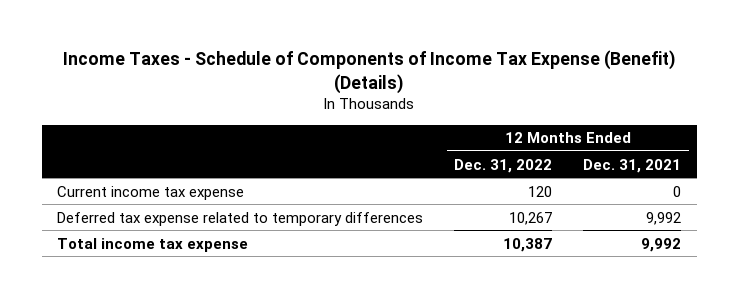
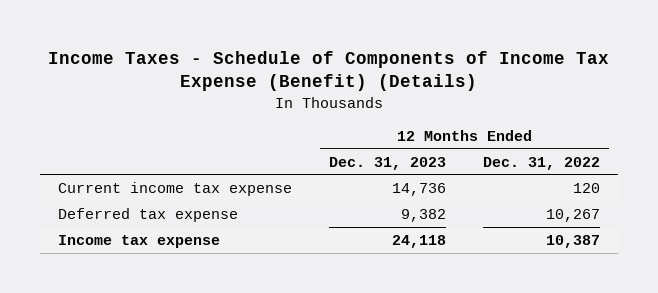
- | 12 Months Ended Dec. 31, 2022 | 12 Months Ended Dec. 31, 2021
+ | 12 Months Ended Dec. 31, 2023 | 12 Months Ended Dec. 31, 2022
- Deferred tax expense related to temporary differences | 10,267 | 9,992
- Total income tax expense | 10,387 | 9,992
+ Deferred tax expense | 9,382 | 10,267
+ Income tax expense | 24,118 | 10,387

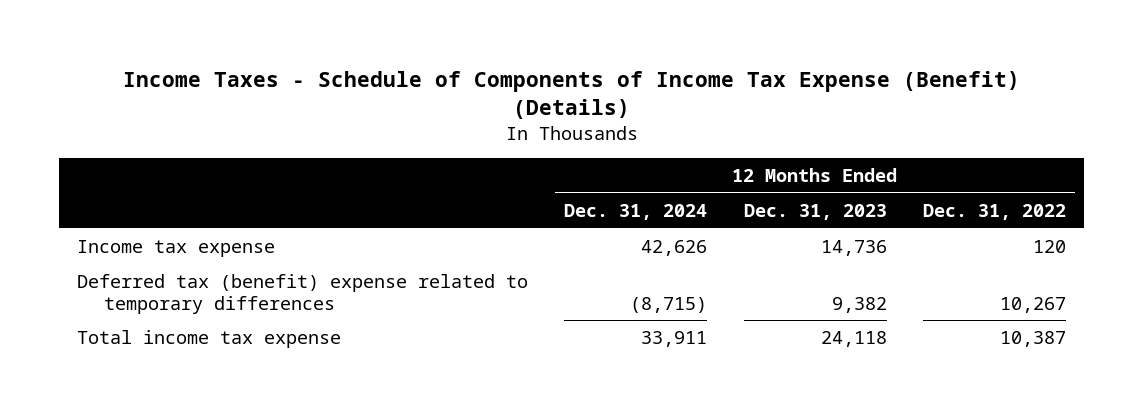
- | 12 Months Ended Dec. 31, 2023 | 12 Months Ended Dec. 31, 2022
+ | 12 Months Ended Dec. 31, 2024 | 12 Months Ended Dec. 31, 2023 | 12 Months Ended Dec. 31, 2022
- Current income tax expense | 14,736 | 120
- Deferred tax expense | 9,382 | 10,267
- Income tax expense | 24,118 | 10,387
+ Income tax expense | 42,626 | 14,736 | 120
+ Deferred tax (benefit) expense related to temporary differences | (8,715) | 9,382 | 10,267
+ Total income tax expense | 33,911 | 24,118 | 10,387

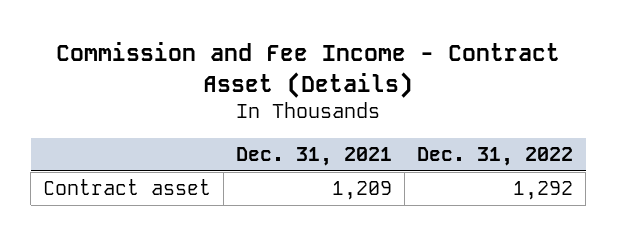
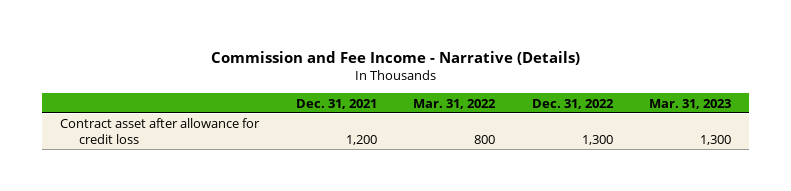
- Commission and Fee Income - Contract Asset (Details)
+ Commission and Fee Income - Narrative (Details)
- | Dec. 31, 2021 | Dec. 31, 2022
+ | Dec. 31, 2021 | Mar. 31, 2022 | Dec. 31, 2022 | Mar. 31, 2023
- Contract asset | 1,209 | 1,292
+ Contract asset after allowance for credit loss | 1,200 | 800 | 1,300 | 1,300

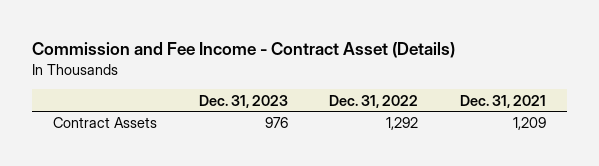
- Commission and Fee Income - Narrative (Details)
+ Commission and Fee Income - Contract Asset (Details)
- | Dec. 31, 2021 | Mar. 31, 2022 | Dec. 31, 2022 | Mar. 31, 2023
+ | Dec. 31, 2023 | Dec. 31, 2022 | Dec. 31, 2021
- Contract asset after allowance for credit loss | 1,200 | 800 | 1,300 | 1,300
+ Contract Assets | 976 | 1,292 | 1,209

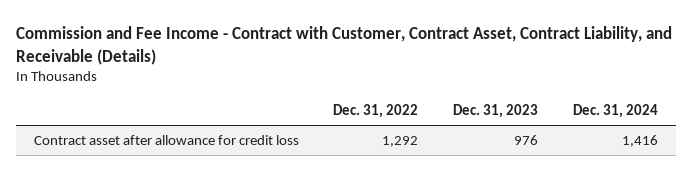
- Commission and Fee Income - Contract Asset (Details)
+ Commission and Fee Income - Contract with Customer, Contract Asset, Contract Liability, and Receivable (Details)
- | Dec. 31, 2023 | Dec. 31, 2022 | Dec. 31, 2021
+ | Dec. 31, 2022 | Dec. 31, 2023 | Dec. 31, 2024
- Contract Assets | 976 | 1,292 | 1,209
+ Contract asset after allowance for credit loss | 1,292 | 976 | 1,416

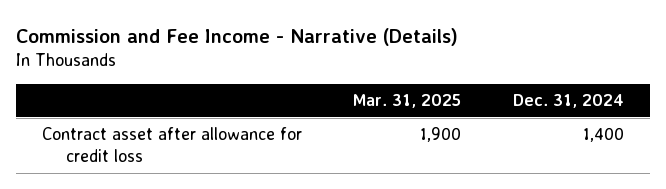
- Commission and Fee Income - Contract with Customer, Contract Asset, Contract Liability, and Receivable (Details)
+ Commission and Fee Income - Narrative (Details)
- | Dec. 31, 2022 | Dec. 31, 2023 | Dec. 31, 2024
+ | Mar. 31, 2025 | Dec. 31, 2024
- Contract asset after allowance for credit loss | 1,292 | 976 | 1,416
+ Contract asset after allowance for credit loss | 1,900 | 1,400

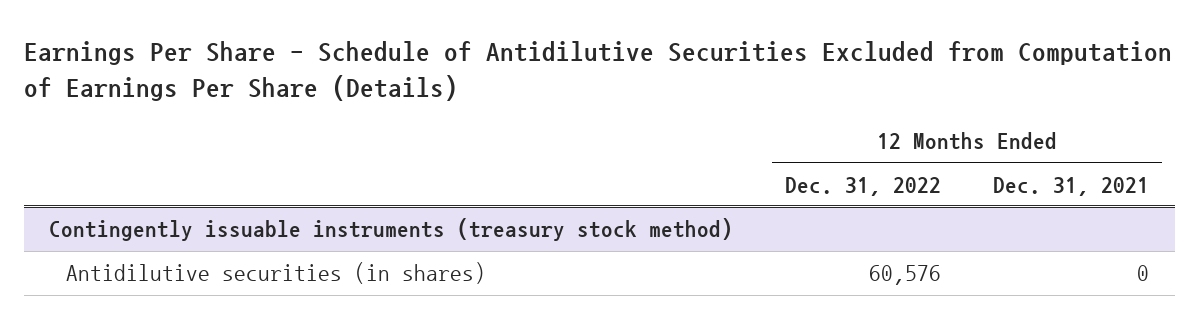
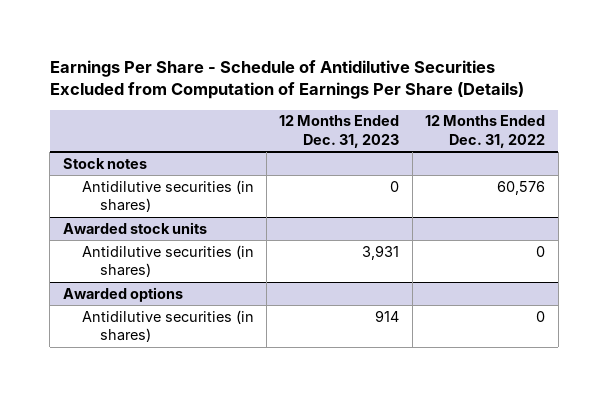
- | 12 Months Ended Dec. 31, 2022 | 12 Months Ended Dec. 31, 2021
+ | 12 Months Ended Dec. 31, 2023 | 12 Months Ended Dec. 31, 2022
- Contingently issuable instruments (treasury stock method)
+ Stock notes
+ Awarded stock units
+ Antidilutive securities (in shares) | 3,931 | 0
+ Awarded options
+ Antidilutive securities (in shares) | 914 | 0

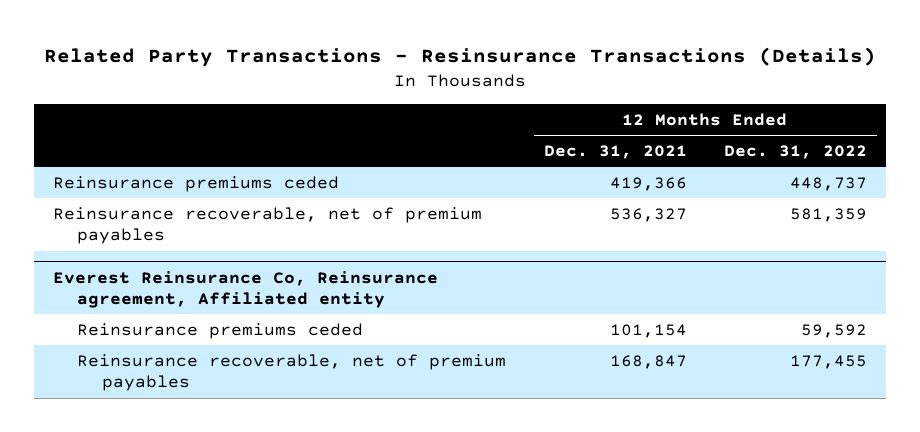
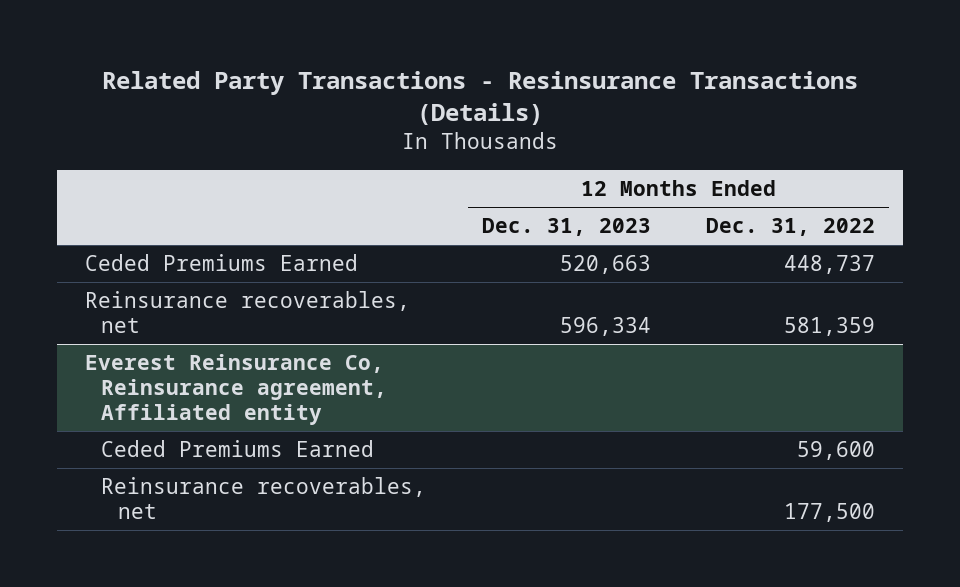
- | 12 Months Ended Dec. 31, 2021 | 12 Months Ended Dec. 31, 2022
+ | 12 Months Ended Dec. 31, 2023 | 12 Months Ended Dec. 31, 2022
- Reinsurance premiums ceded | 419,366 | 448,737
- Reinsurance recoverable, net of premium payables | 536,327 | 581,359
+ Ceded Premiums Earned | 520,663 | 448,737
+ Reinsurance recoverables, net | 596,334 | 581,359
@ Everest Reinsurance Co, Reinsurance agreement, Affiliated entity
- Reinsurance premiums ceded | 101,154 | 59,592
- Reinsurance recoverable, net of premium payables | 168,847 | 177,455
+ Ceded Premiums Earned | | 59,600
+ Reinsurance recoverables, net | | 177,500

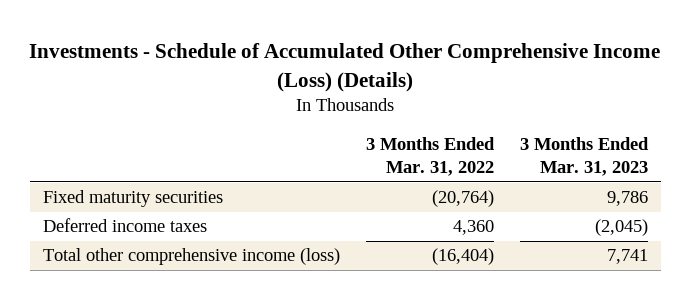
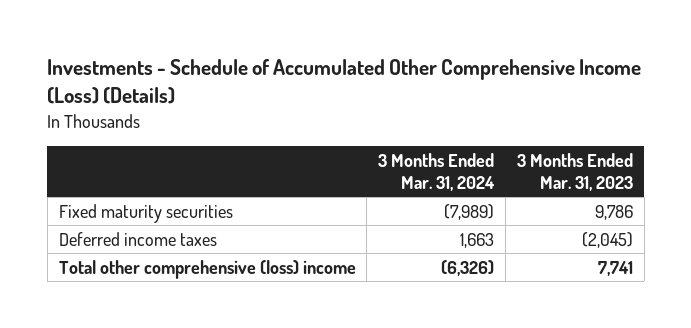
- | 3 Months Ended Mar. 31, 2022 | 3 Months Ended Mar. 31, 2023
+ | 3 Months Ended Mar. 31, 2024 | 3 Months Ended Mar. 31, 2023
- Total other comprehensive income (loss) | (16,404) | 7,741
+ Total other comprehensive (loss) income | (6,326) | 7,741

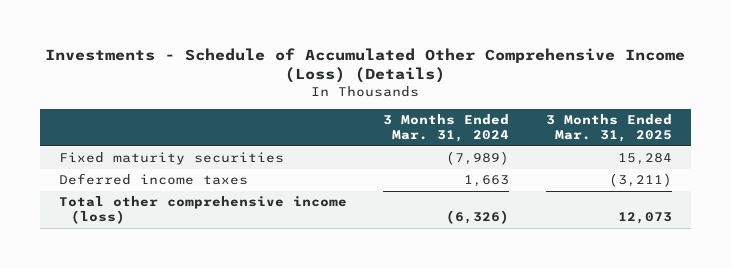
- | 3 Months Ended Mar. 31, 2024 | 3 Months Ended Mar. 31, 2023
+ | 3 Months Ended Mar. 31, 2024 | 3 Months Ended Mar. 31, 2025
- Total other comprehensive (loss) income | (6,326) | 7,741
+ Total other comprehensive income (loss) | (6,326) | 12,073

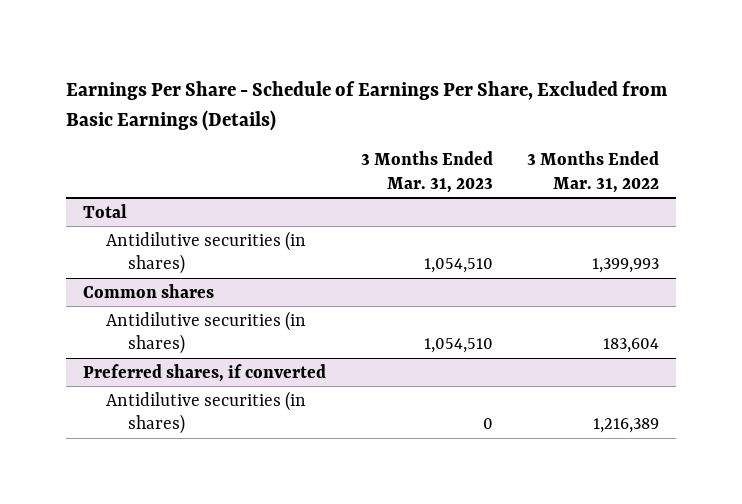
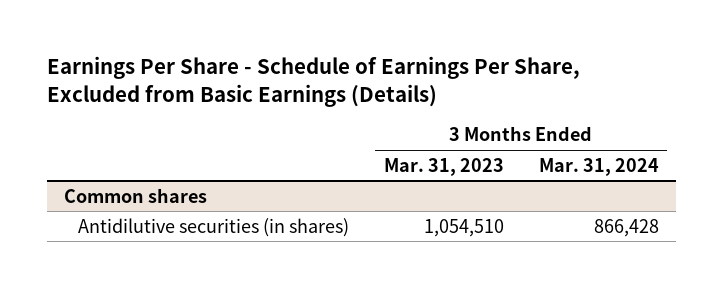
- | 3 Months Ended Mar. 31, 2023 | 3 Months Ended Mar. 31, 2022
+ | 3 Months Ended Mar. 31, 2023 | 3 Months Ended Mar. 31, 2024
- Total
- Antidilutive securities (in shares) | 1,054,510 | 1,399,993
- Preferred shares, if converted
- Antidilutive securities (in shares) | 0 | 1,216,389

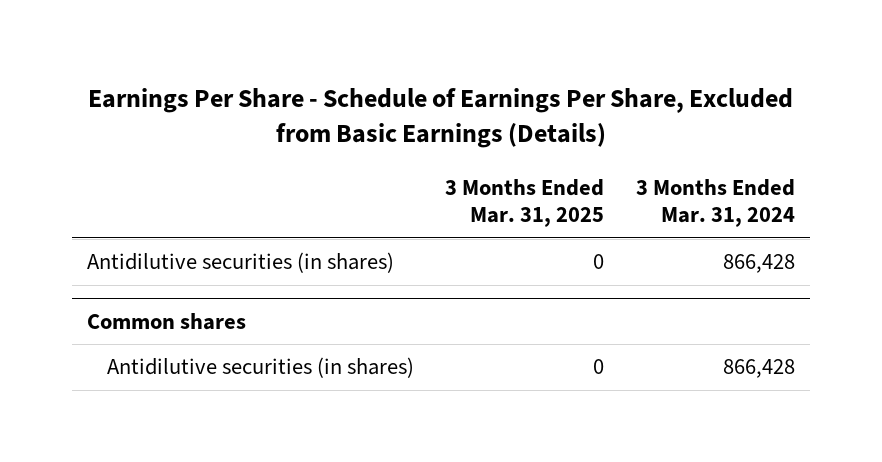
- | 3 Months Ended Mar. 31, 2023 | 3 Months Ended Mar. 31, 2024
+ | 3 Months Ended Mar. 31, 2025 | 3 Months Ended Mar. 31, 2024
+ Antidilutive securities (in shares) | 0 | 866,428

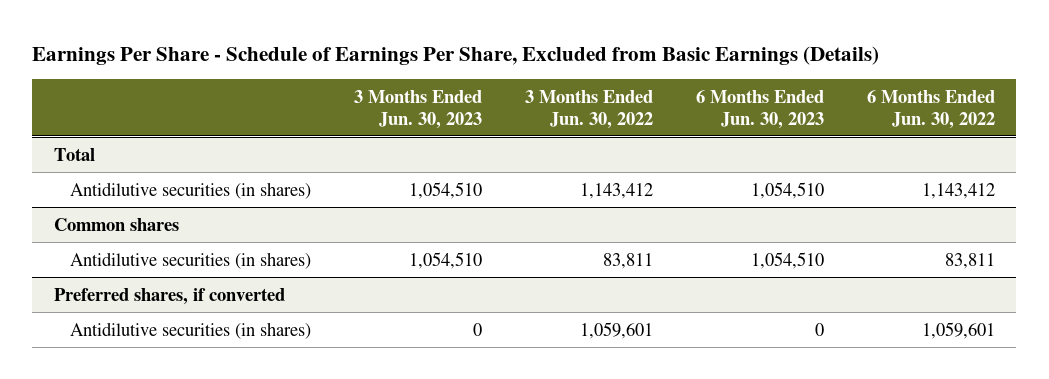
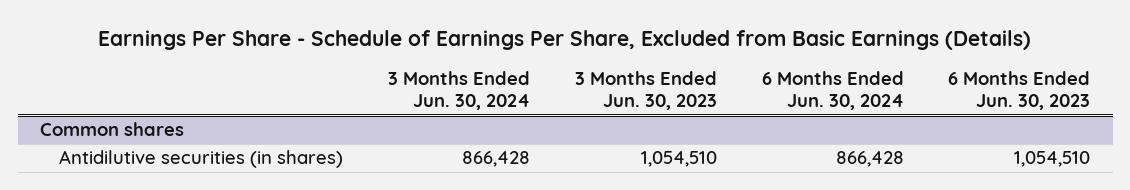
- | 3 Months Ended Jun. 30, 2023 | 3 Months Ended Jun. 30, 2022 | 6 Months Ended Jun. 30, 2023 | 6 Months Ended Jun. 30, 2022
+ | 3 Months Ended Jun. 30, 2024 | 3 Months Ended Jun. 30, 2023 | 6 Months Ended Jun. 30, 2024 | 6 Months Ended Jun. 30, 2023
- Total
- Antidilutive securities (in shares) | 1,054,510 | 1,143,412 | 1,054,510 | 1,143,412
- Preferred shares, if converted
- Antidilutive securities (in shares) | 0 | 1,059,601 | 0 | 1,059,601

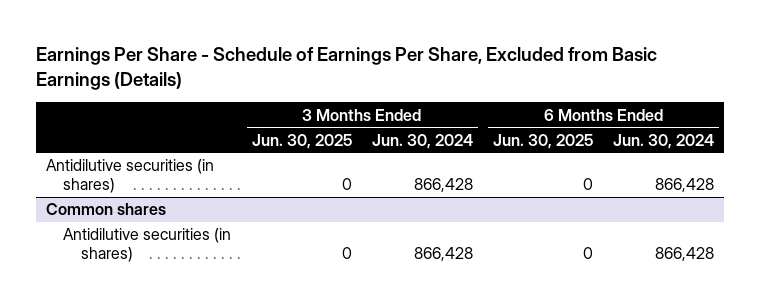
- | 3 Months Ended Jun. 30, 2024 | 3 Months Ended Jun. 30, 2023 | 6 Months Ended Jun. 30, 2024 | 6 Months Ended Jun. 30, 2023
+ | 3 Months Ended Jun. 30, 2025 | 3 Months Ended Jun. 30, 2024 | 6 Months Ended Jun. 30, 2025 | 6 Months Ended Jun. 30, 2024
+ Antidilutive securities (in shares) | 0 | 866,428 | 0 | 866,428

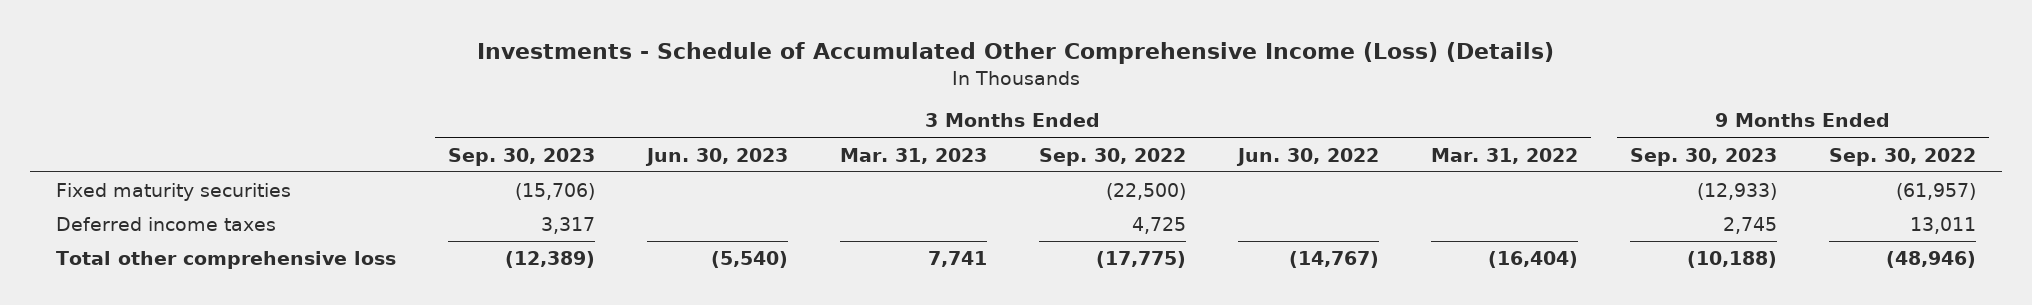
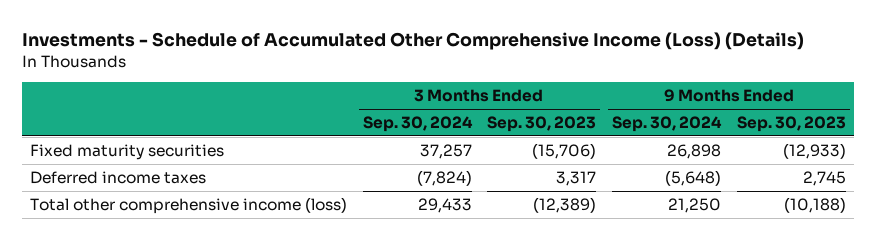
- | 3 Months Ended Sep. 30, 2023 | 3 Months Ended Jun. 30, 2023 | 3 Months Ended Mar. 31, 2023 | 3 Months Ended Sep. 30, 2022 | 3 Months Ended Jun. 30, 2022 | 3 Months Ended Mar. 31, 2022 | 9 Months Ended Sep. 30, 2023 | 9 Months Ended Sep. 30, 2022
+ | 3 Months Ended Sep. 30, 2024 | 3 Months Ended Sep. 30, 2023 | 9 Months Ended Sep. 30, 2024 | 9 Months Ended Sep. 30, 2023
- Total other comprehensive loss | (12,389) | (5,540) | 7,741 | (17,775) | (14,767) | (16,404) | (10,188) | (48,946)
+ Total other comprehensive income (loss) | 29,433 | (12,389) | 21,250 | (10,188)

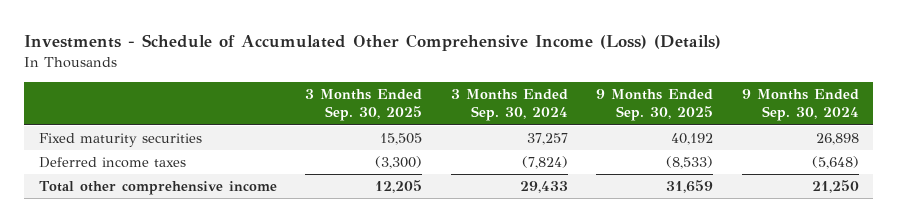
- | 3 Months Ended Sep. 30, 2024 | 3 Months Ended Sep. 30, 2023 | 9 Months Ended Sep. 30, 2024 | 9 Months Ended Sep. 30, 2023
+ | 3 Months Ended Sep. 30, 2025 | 3 Months Ended Sep. 30, 2024 | 9 Months Ended Sep. 30, 2025 | 9 Months Ended Sep. 30, 2024
- Total other comprehensive income (loss) | 29,433 | (12,389) | 21,250 | (10,188)
+ Total other comprehensive income | 12,205 | 29,433 | 31,659 | 21,250

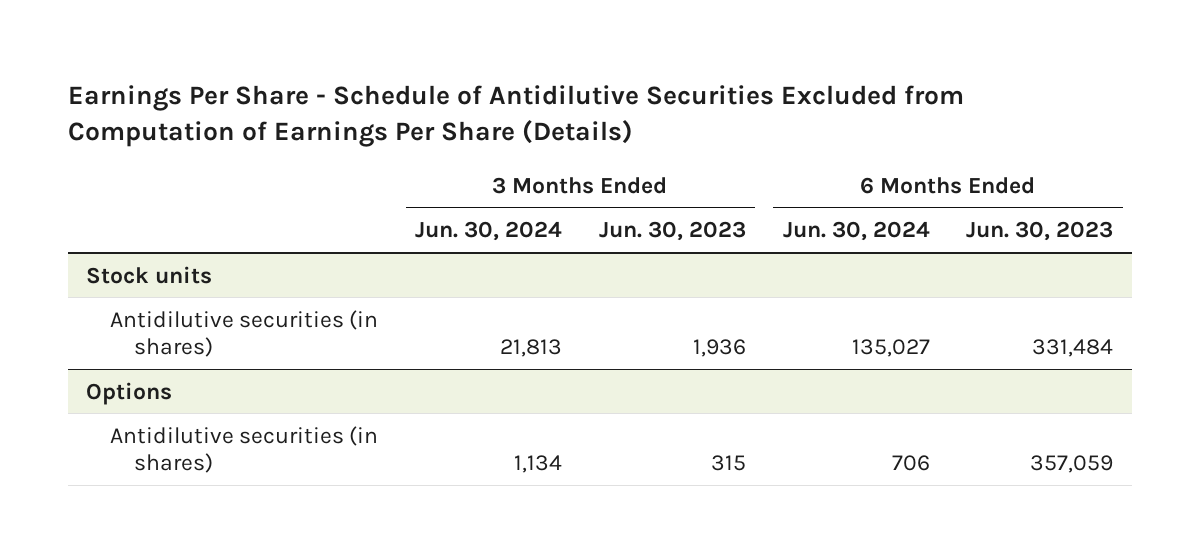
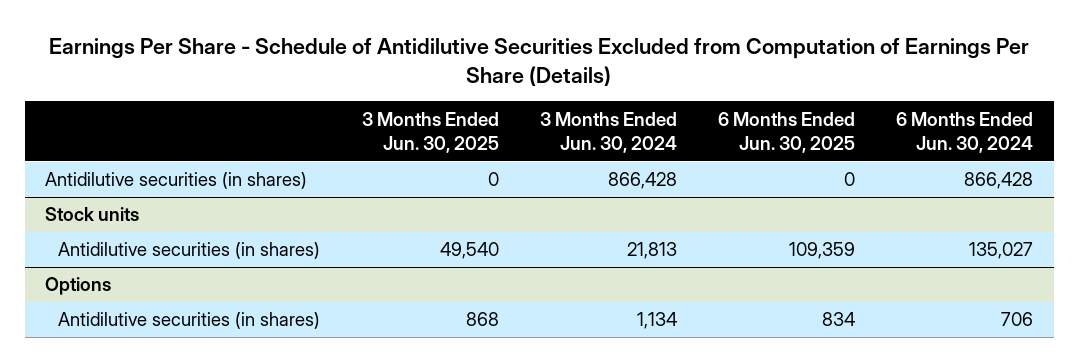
- | 3 Months Ended Jun. 30, 2024 | 3 Months Ended Jun. 30, 2023 | 6 Months Ended Jun. 30, 2024 | 6 Months Ended Jun. 30, 2023
+ | 3 Months Ended Jun. 30, 2025 | 3 Months Ended Jun. 30, 2024 | 6 Months Ended Jun. 30, 2025 | 6 Months Ended Jun. 30, 2024
+ Antidilutive securities (in shares) | 0 | 866,428 | 0 | 866,428

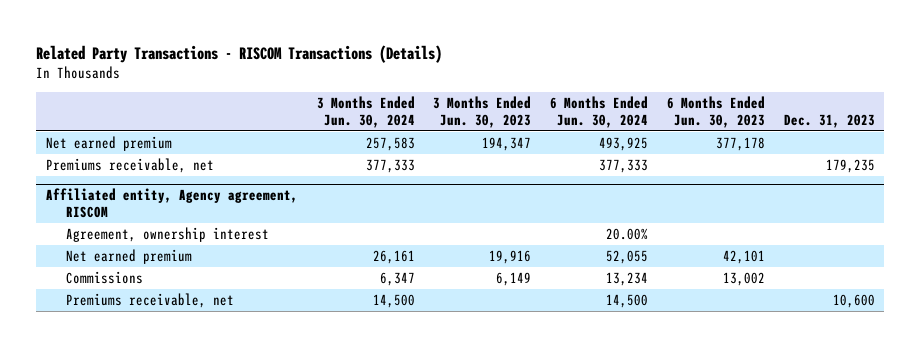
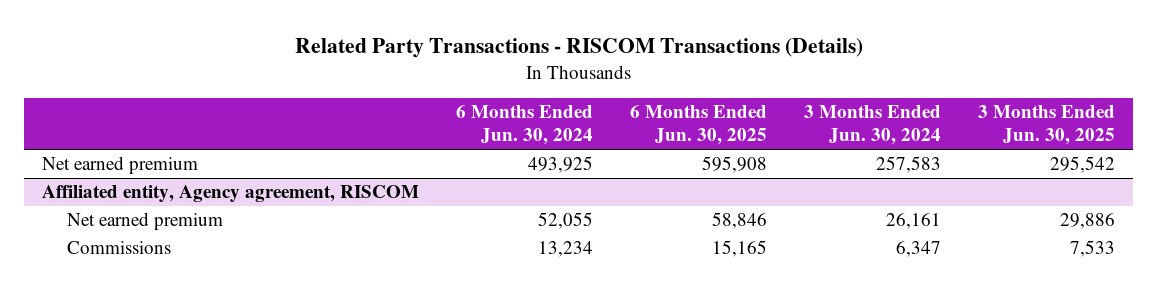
- | 3 Months Ended Jun. 30, 2024 | 3 Months Ended Jun. 30, 2023 | 6 Months Ended Jun. 30, 2024 | 6 Months Ended Jun. 30, 2023 | Dec. 31, 2023
+ | 6 Months Ended Jun. 30, 2024 | 6 Months Ended Jun. 30, 2025 | 3 Months Ended Jun. 30, 2024 | 3 Months Ended Jun. 30, 2025
- Premiums receivable, net | 377,333 | | 377,333 | | 179,235
@ Affiliated entity, Agency agreement, RISCOM
- Agreement, ownership interest | | | 20.00% | |
- Premiums receivable, net | 14,500 | | 14,500 | | 10,600

